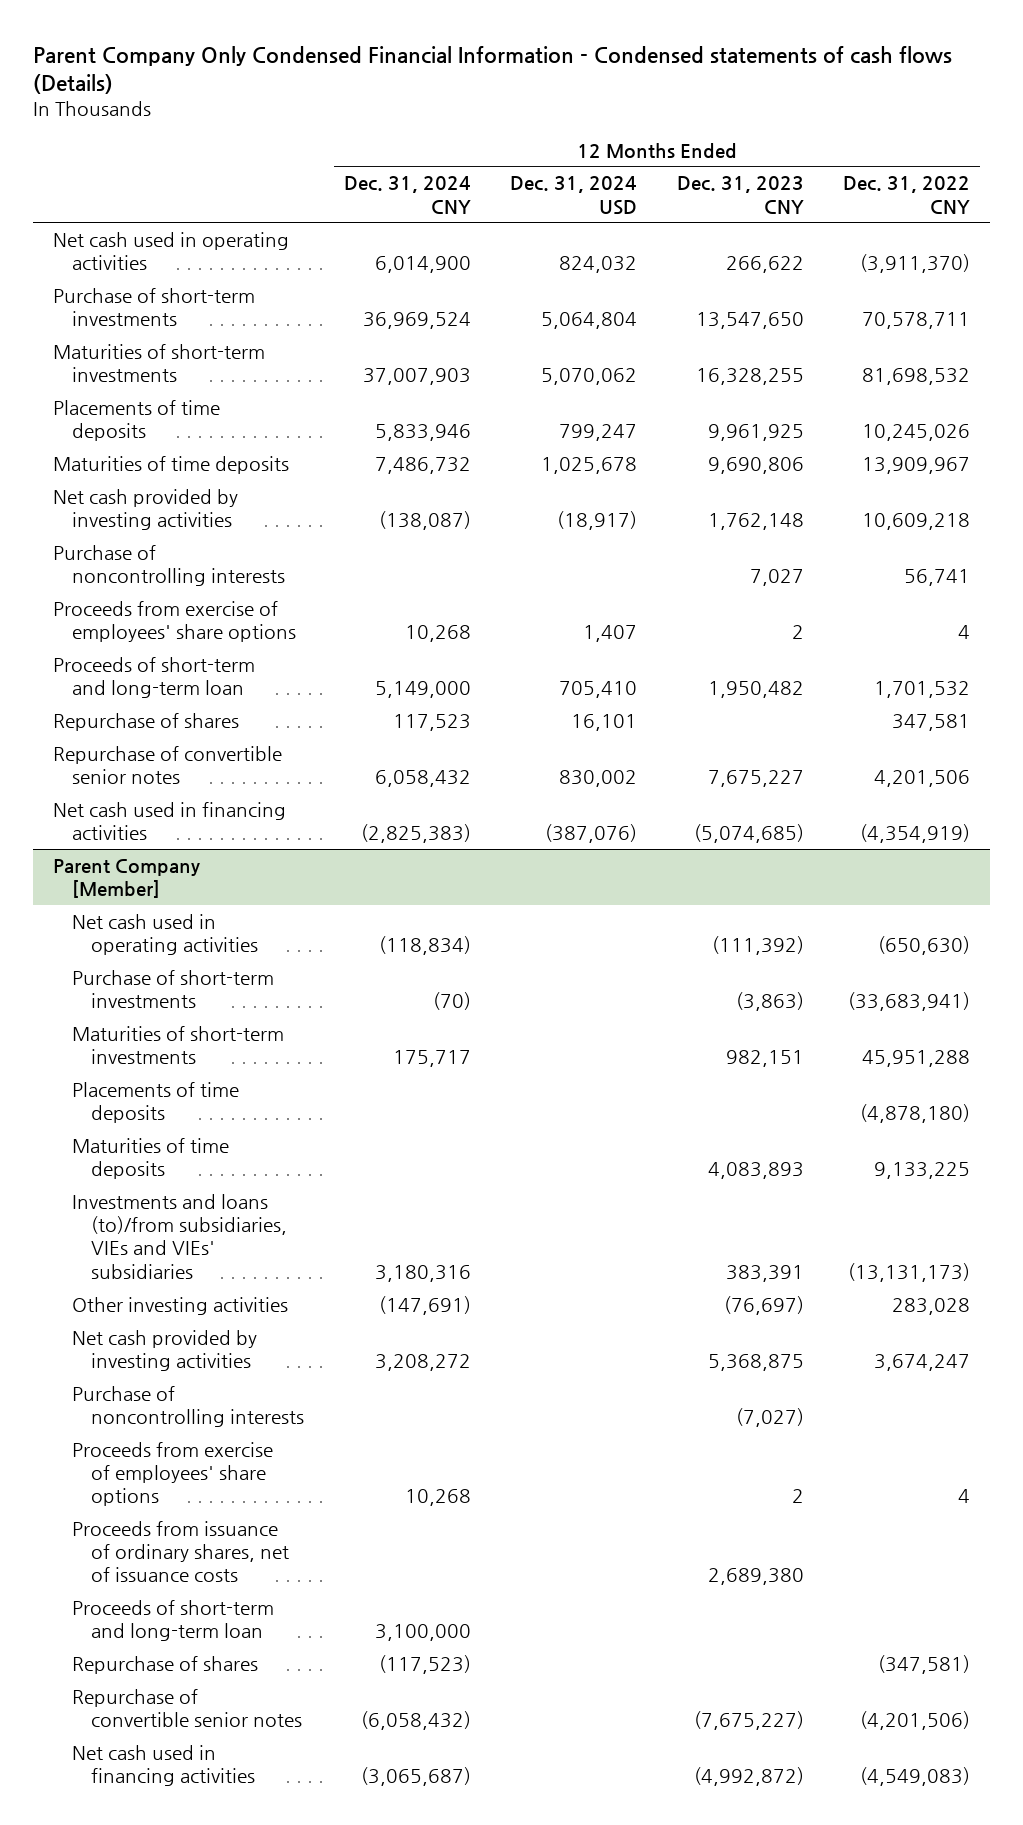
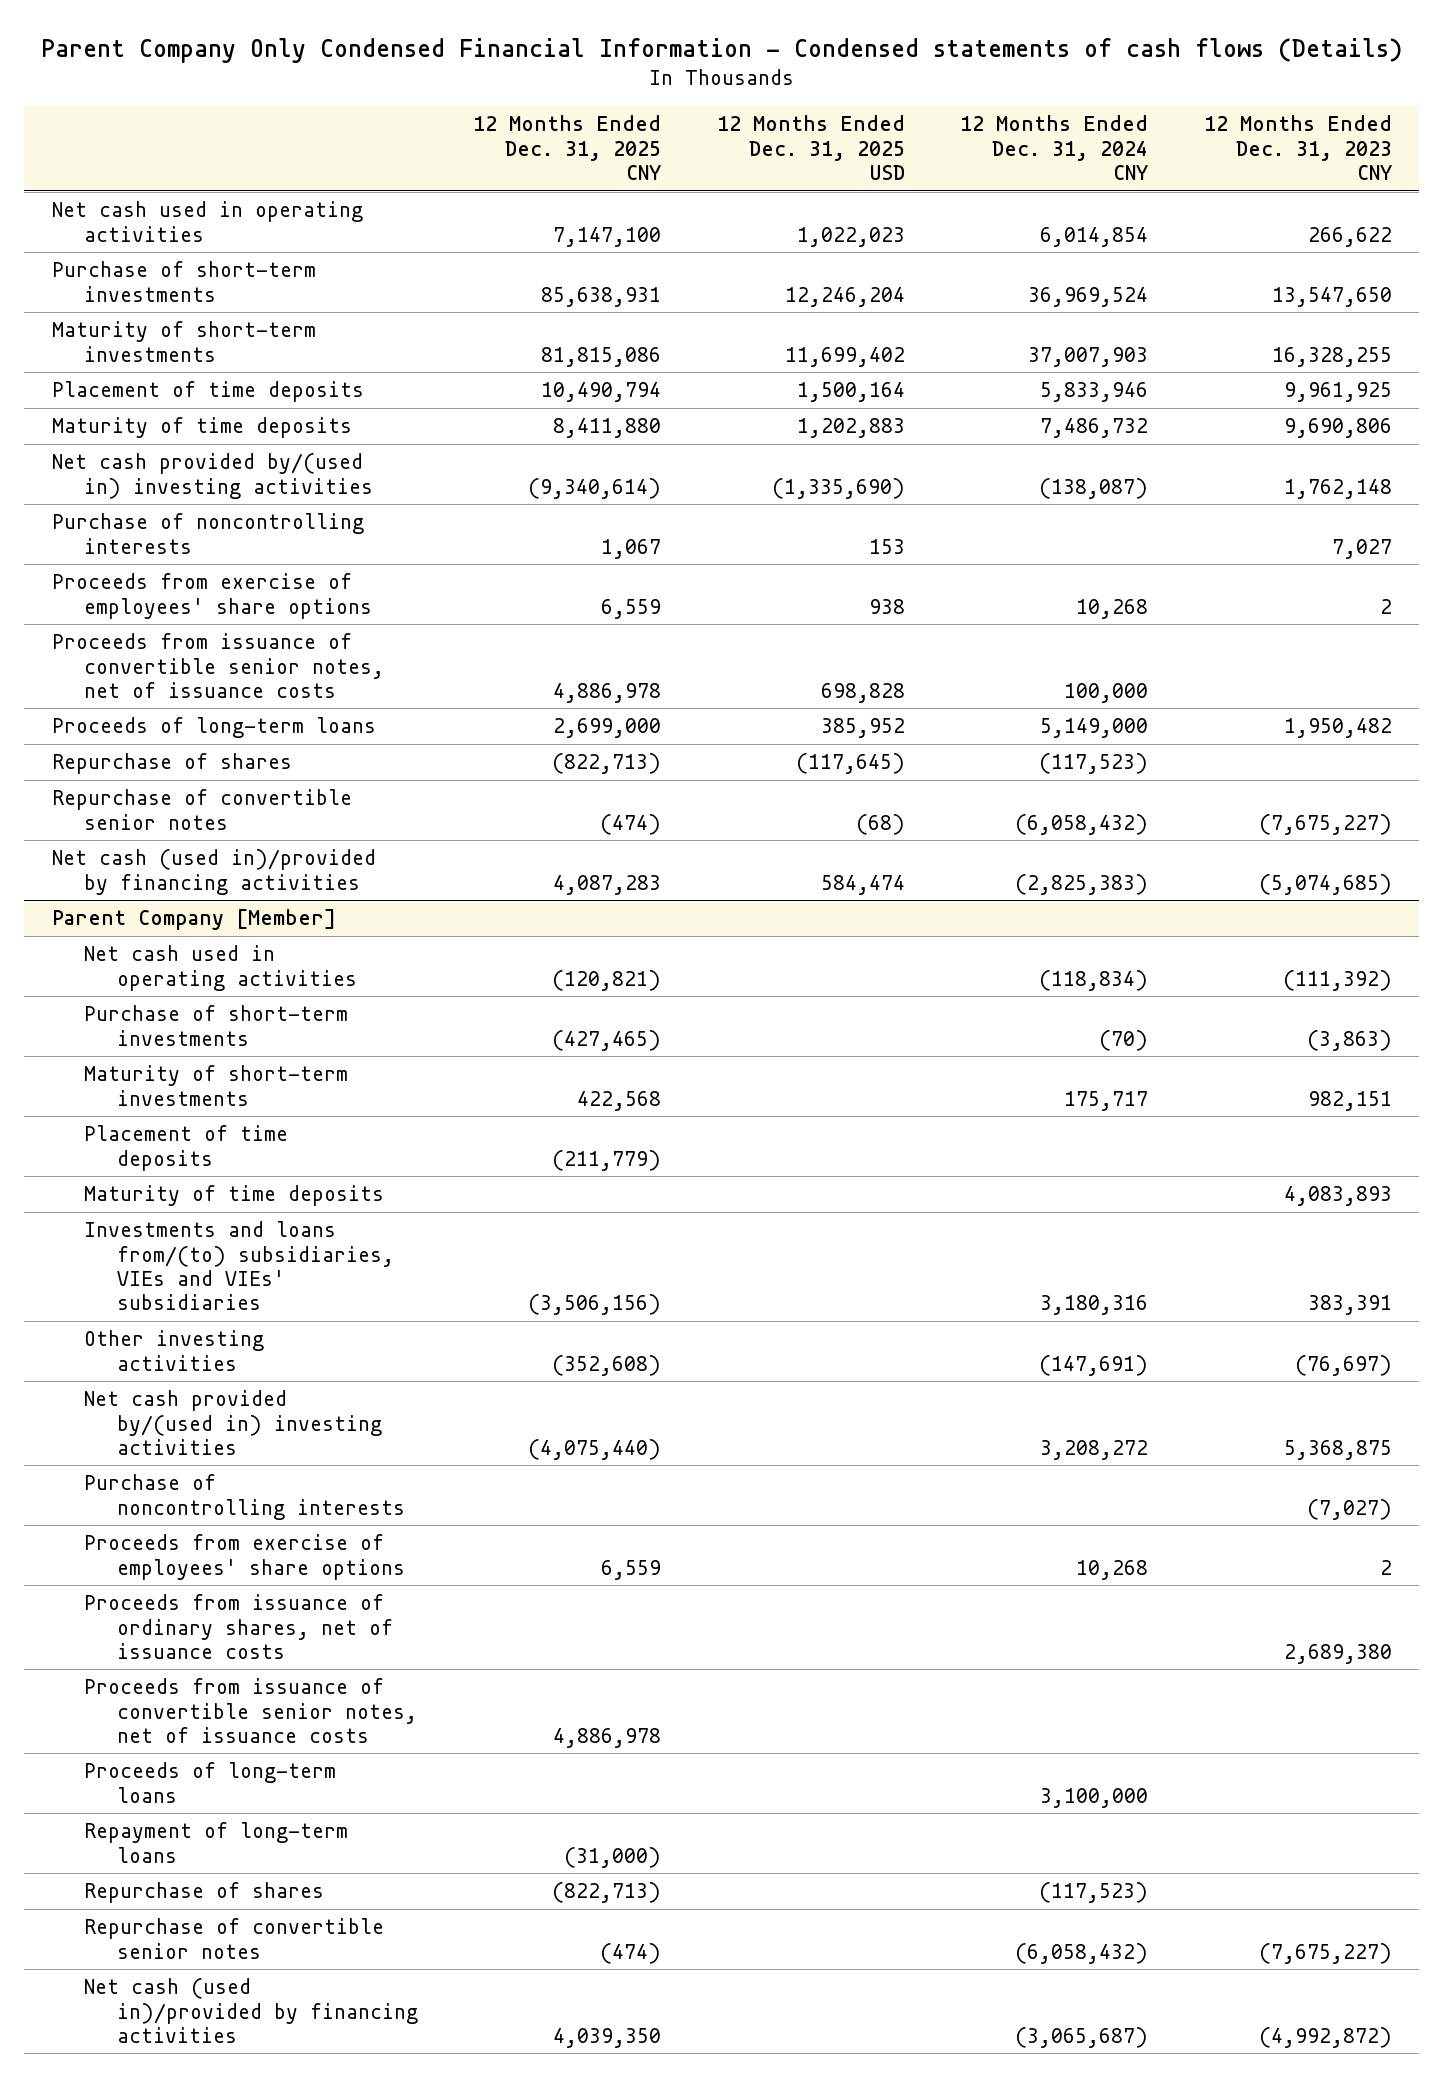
- | 12 Months Ended Dec. 31, 2024 CNY | 12 Months Ended Dec. 31, 2024 USD | 12 Months Ended Dec. 31, 2023 CNY | 12 Months Ended Dec. 31, 2022 CNY
+ | 12 Months Ended Dec. 31, 2025 CNY | 12 Months Ended Dec. 31, 2025 USD | 12 Months Ended Dec. 31, 2024 CNY | 12 Months Ended Dec. 31, 2023 CNY
- Net cash used in operating activities | 6,014,900 | 824,032 | 266,622 | (3,911,370)
+ Net cash used in operating activities | 7,147,100 | 1,022,023 | 6,014,854 | 266,622
- Maturities of short-term investments | 37,007,903 | 5,070,062 | 16,328,255 | 81,698,532
- Placements of time deposits | 5,833,946 | 799,247 | 9,961,925 | 10,245,026
- Maturities of time deposits | 7,486,732 | 1,025,678 | 9,690,806 | 13,909,967
- Net cash provided by investing activities | (138,087) | (18,917) | 1,762,148 | 10,609,218
+ Maturity of short-term investments | 81,815,086 | 11,699,402 | 37,007,903 | 16,328,255
+ Placement of time deposits | 10,490,794 | 1,500,164 | 5,833,946 | 9,961,925
+ Maturity of time deposits | 8,411,880 | 1,202,883 | 7,486,732 | 9,690,806
+ Net cash provided by/(used in) investing activities | (9,340,614) | (1,335,690) | (138,087) | 1,762,148
- Proceeds of short-term and long-term loan | 5,149,000 | 705,410 | 1,950,482 | 1,701,532
- Repurchase of shares | 117,523 | 16,101 | | 347,581
- Repurchase of convertible senior notes | 6,058,432 | 830,002 | 7,675,227 | 4,201,506
- Net cash used in financing activities | (2,825,383) | (387,076) | (5,074,685) | (4,354,919)
+ Proceeds from issuance of convertible senior notes, net of issuance costs | 4,886,978 | 698,828 | 100,000 |
+ Proceeds of long-term loans | 2,699,000 | 385,952 | 5,149,000 | 1,950,482
+ Repurchase of shares | (822,713) | (117,645) | (117,523) |
+ Repurchase of convertible senior notes | (474) | (68) | (6,058,432) | (7,675,227)
+ Net cash (used in)/provided by financing activities | 4,087,283 | 584,474 | (2,825,383) | (5,074,685)
@ Parent Company [Member]
- Maturities of short-term investments | 175,717 | | 982,151 | 45,951,288
- Placements of time deposits | | | | (4,878,180)
- Maturities of time deposits | | | 4,083,893 | 9,133,225
- Investments and loans (to)/from subsidiaries, VIEs and VIEs' subsidiaries | 3,180,316 | | 383,391 | (13,131,173)
+ Maturity of short-term investments | 422,568 | | 175,717 | 982,151
+ Placement of time deposits | (211,779) | | |
+ Maturity of time deposits | | | | 4,083,893
+ Investments and loans from/(to) subsidiaries, VIEs and VIEs' subsidiaries | (3,506,156) | | 3,180,316 | 383,391
- Net cash provided by investing activities | 3,208,272 | | 5,368,875 | 3,674,247
+ Net cash provided by/(used in) investing activities | (4,075,440) | | 3,208,272 | 5,368,875
- Proceeds of short-term and long-term loan | 3,100,000 | | |
+ Proceeds from issuance of convertible senior notes, net of issuance costs | 4,886,978 | | |
+ Proceeds of long-term loans | | | 3,100,000 |
+ Repayment of long-term loans | (31,000) | | |
- Net cash used in financing activities | (3,065,687) | | (4,992,872) | (4,549,083)
+ Net cash (used in)/provided by financing activities | 4,039,350 | | (3,065,687) | (4,992,872)

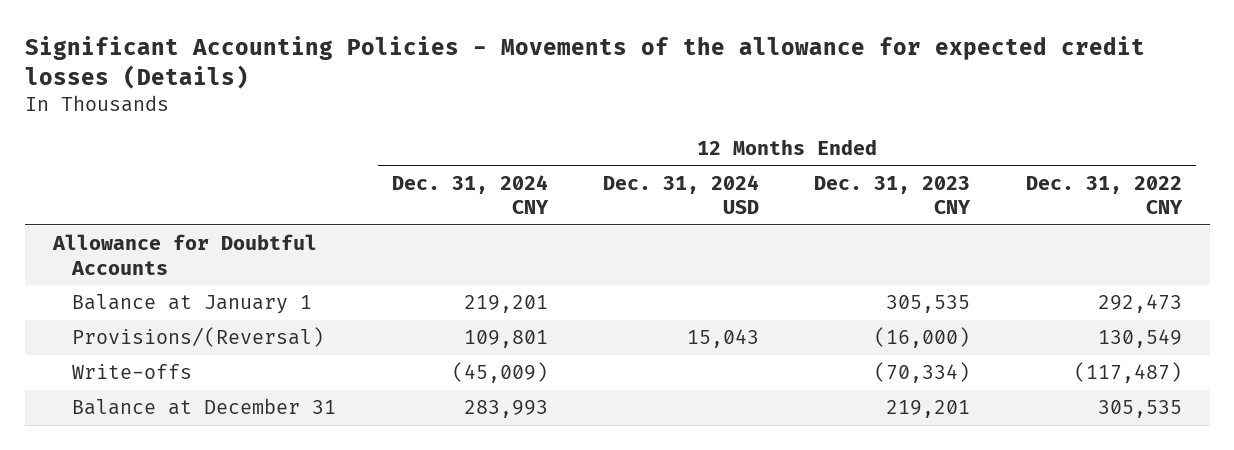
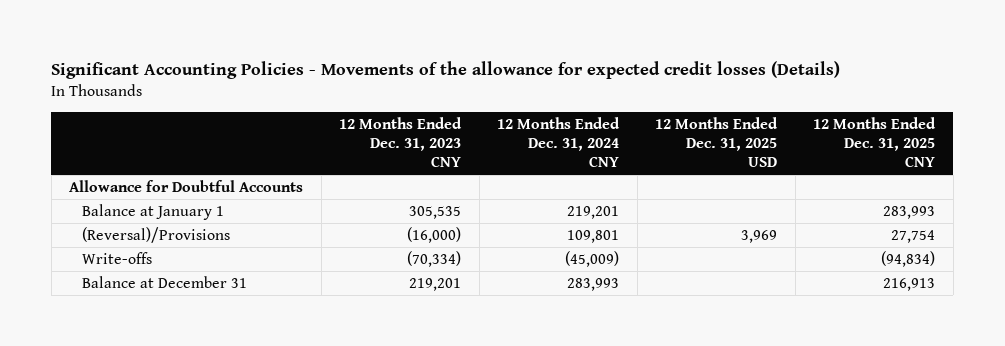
- | 12 Months Ended Dec. 31, 2024 CNY | 12 Months Ended Dec. 31, 2024 USD | 12 Months Ended Dec. 31, 2023 CNY | 12 Months Ended Dec. 31, 2022 CNY
+ | 12 Months Ended Dec. 31, 2023 CNY | 12 Months Ended Dec. 31, 2024 CNY | 12 Months Ended Dec. 31, 2025 USD | 12 Months Ended Dec. 31, 2025 CNY
- Provisions/(Reversal) | 109,801 | 15,043 | (16,000) | 130,549
+ (Reversal)/Provisions | (16,000) | 109,801 | 3,969 | 27,754

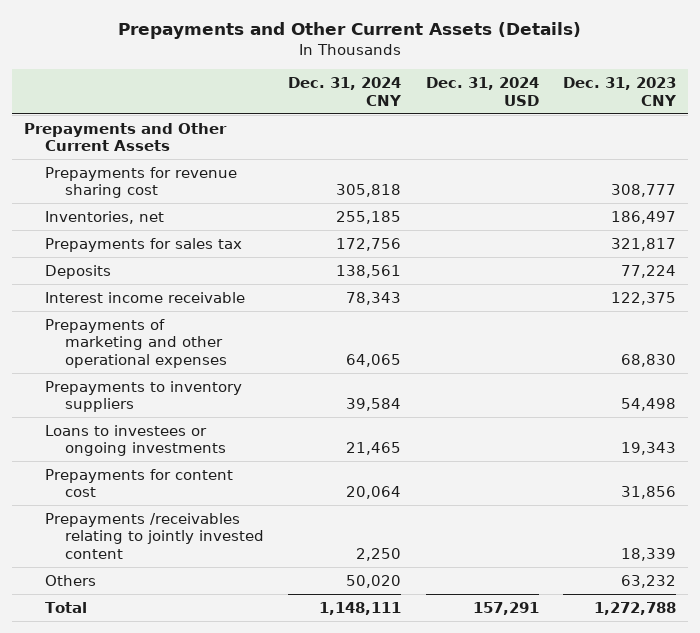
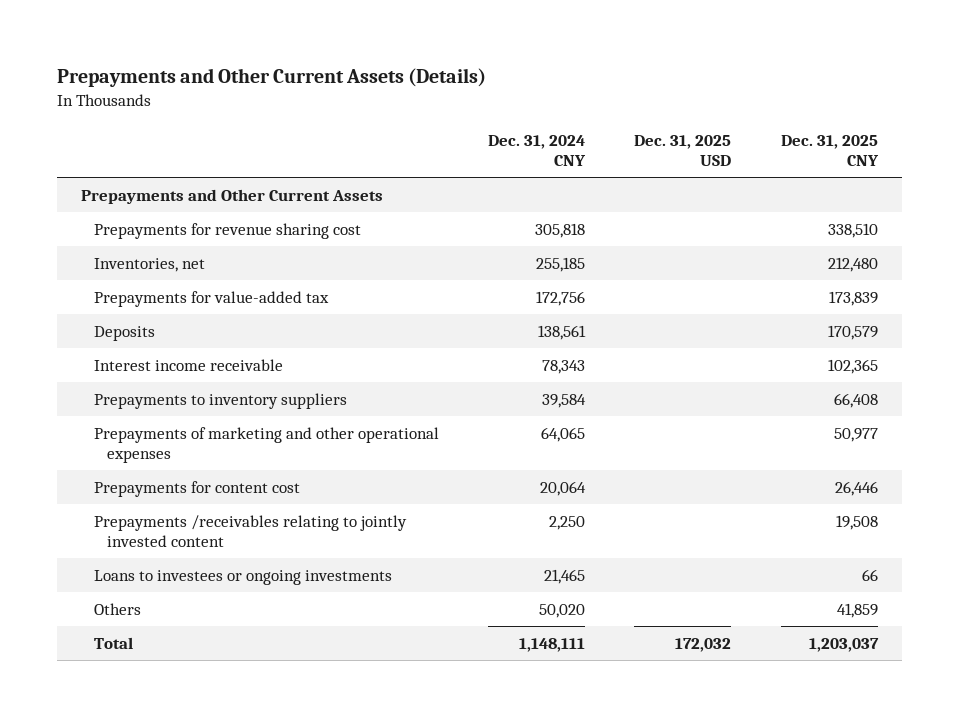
- | Dec. 31, 2024 CNY | Dec. 31, 2024 USD | Dec. 31, 2023 CNY
+ | Dec. 31, 2024 CNY | Dec. 31, 2025 USD | Dec. 31, 2025 CNY
- Prepayments for sales tax | 172,756 | | 321,817
+ Prepayments for value-added tax | 172,756 | | 173,839
moved down: Prepayments of marketing and other operational expenses | 64,065 | | 50,977
moved down: Loans to investees or ongoing investments | 21,465 | | 66

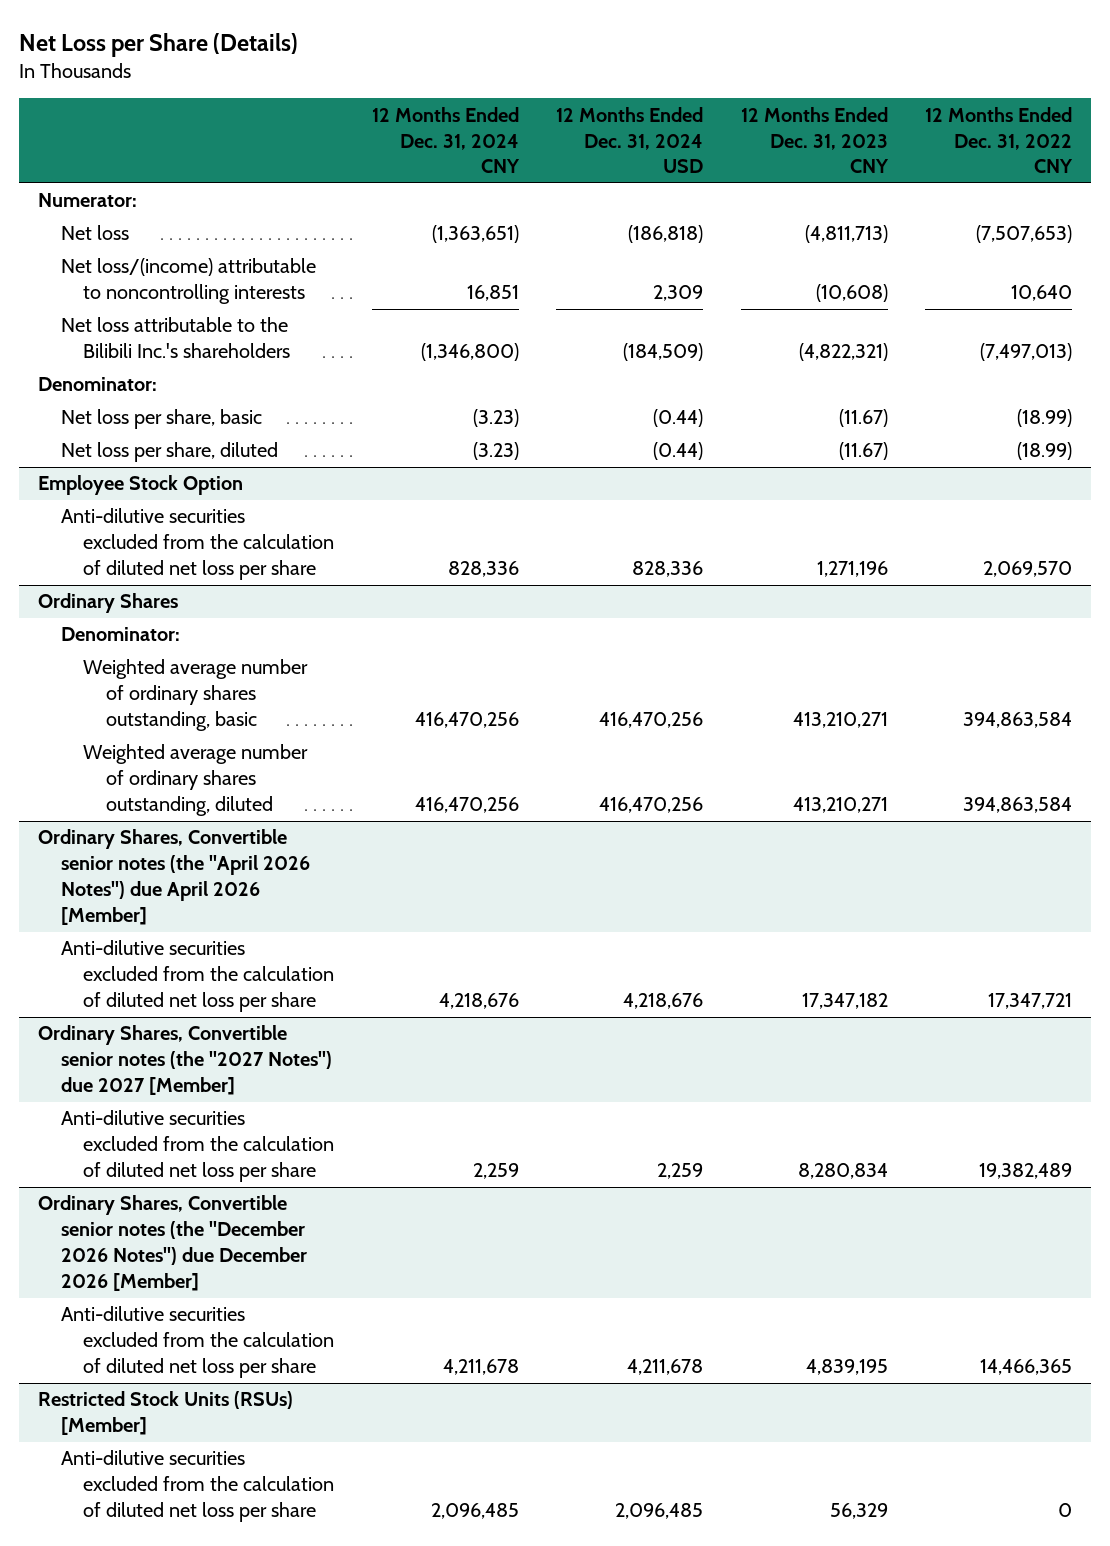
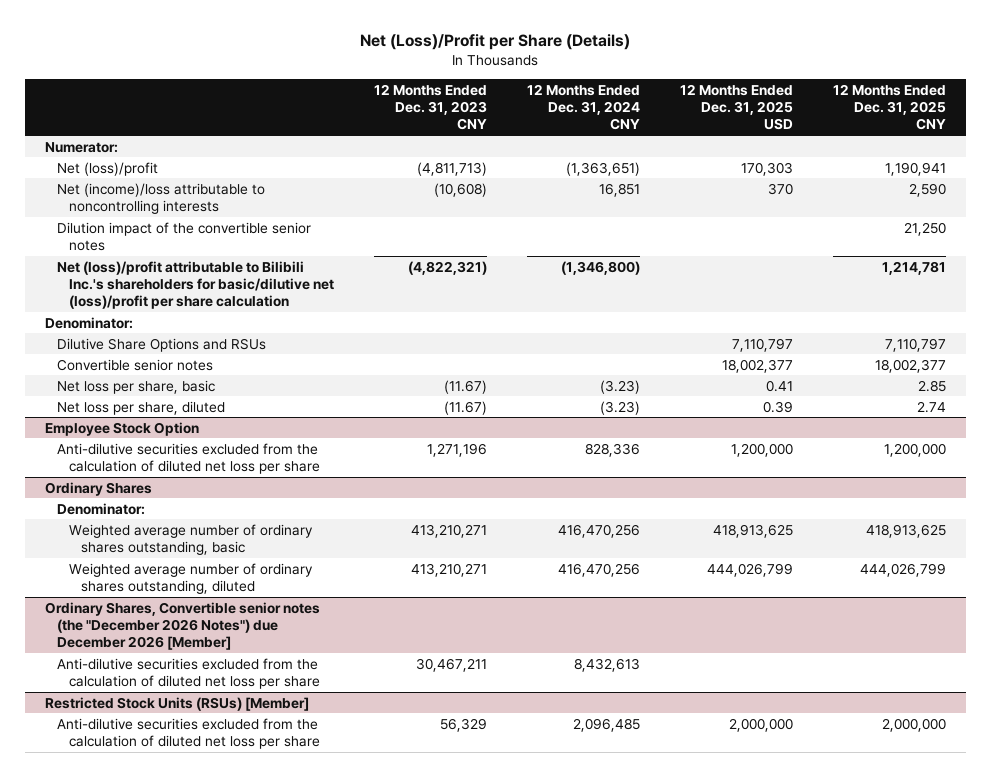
- Net Loss per Share (Details)
+ Net (Loss)/Profit per Share (Details)
- | 12 Months Ended Dec. 31, 2024 CNY | 12 Months Ended Dec. 31, 2024 USD | 12 Months Ended Dec. 31, 2023 CNY | 12 Months Ended Dec. 31, 2022 CNY
+ | 12 Months Ended Dec. 31, 2023 CNY | 12 Months Ended Dec. 31, 2024 CNY | 12 Months Ended Dec. 31, 2025 USD | 12 Months Ended Dec. 31, 2025 CNY
- Net loss | (1,363,651) | (186,818) | (4,811,713) | (7,507,653)
- Net loss/(income) attributable to noncontrolling interests | 16,851 | 2,309 | (10,608) | 10,640
- Net loss attributable to the Bilibili Inc.'s shareholders | (1,346,800) | (184,509) | (4,822,321) | (7,497,013)
+ Net (loss)/profit | (4,811,713) | (1,363,651) | 170,303 | 1,190,941
+ Net (income)/loss attributable to noncontrolling interests | (10,608) | 16,851 | 370 | 2,590
+ Dilution impact of the convertible senior notes | | | | 21,250
+ Net (loss)/profit attributable to Bilibili Inc.'s shareholders for basic/dilutive net (loss)/profit per share calculation | (4,822,321) | (1,346,800) | | 1,214,781
+ Dilutive Share Options and RSUs | | | 7,110,797 | 7,110,797
+ Convertible senior notes | | | 18,002,377 | 18,002,377
- Ordinary Shares, Convertible senior notes (the "April 2026 Notes") due April 2026 [Member]
- Anti-dilutive securities excluded from the calculation of diluted net loss per share | 4,218,676 | 4,218,676 | 17,347,182 | 17,347,721
- Ordinary Shares, Convertible senior notes (the "2027 Notes") due 2027 [Member]
- Anti-dilutive securities excluded from the calculation of diluted net loss per share | 2,259 | 2,259 | 8,280,834 | 19,382,489
@ Ordinary Shares, Convertible senior notes (the "December 2026 Notes") due December 2026 [Member]
- Anti-dilutive securities excluded from the calculation of diluted net loss per share | 4,211,678 | 4,211,678 | 4,839,195 | 14,466,365
+ Anti-dilutive securities excluded from the calculation of diluted net loss per share | 30,467,211 | 8,432,613 | |

